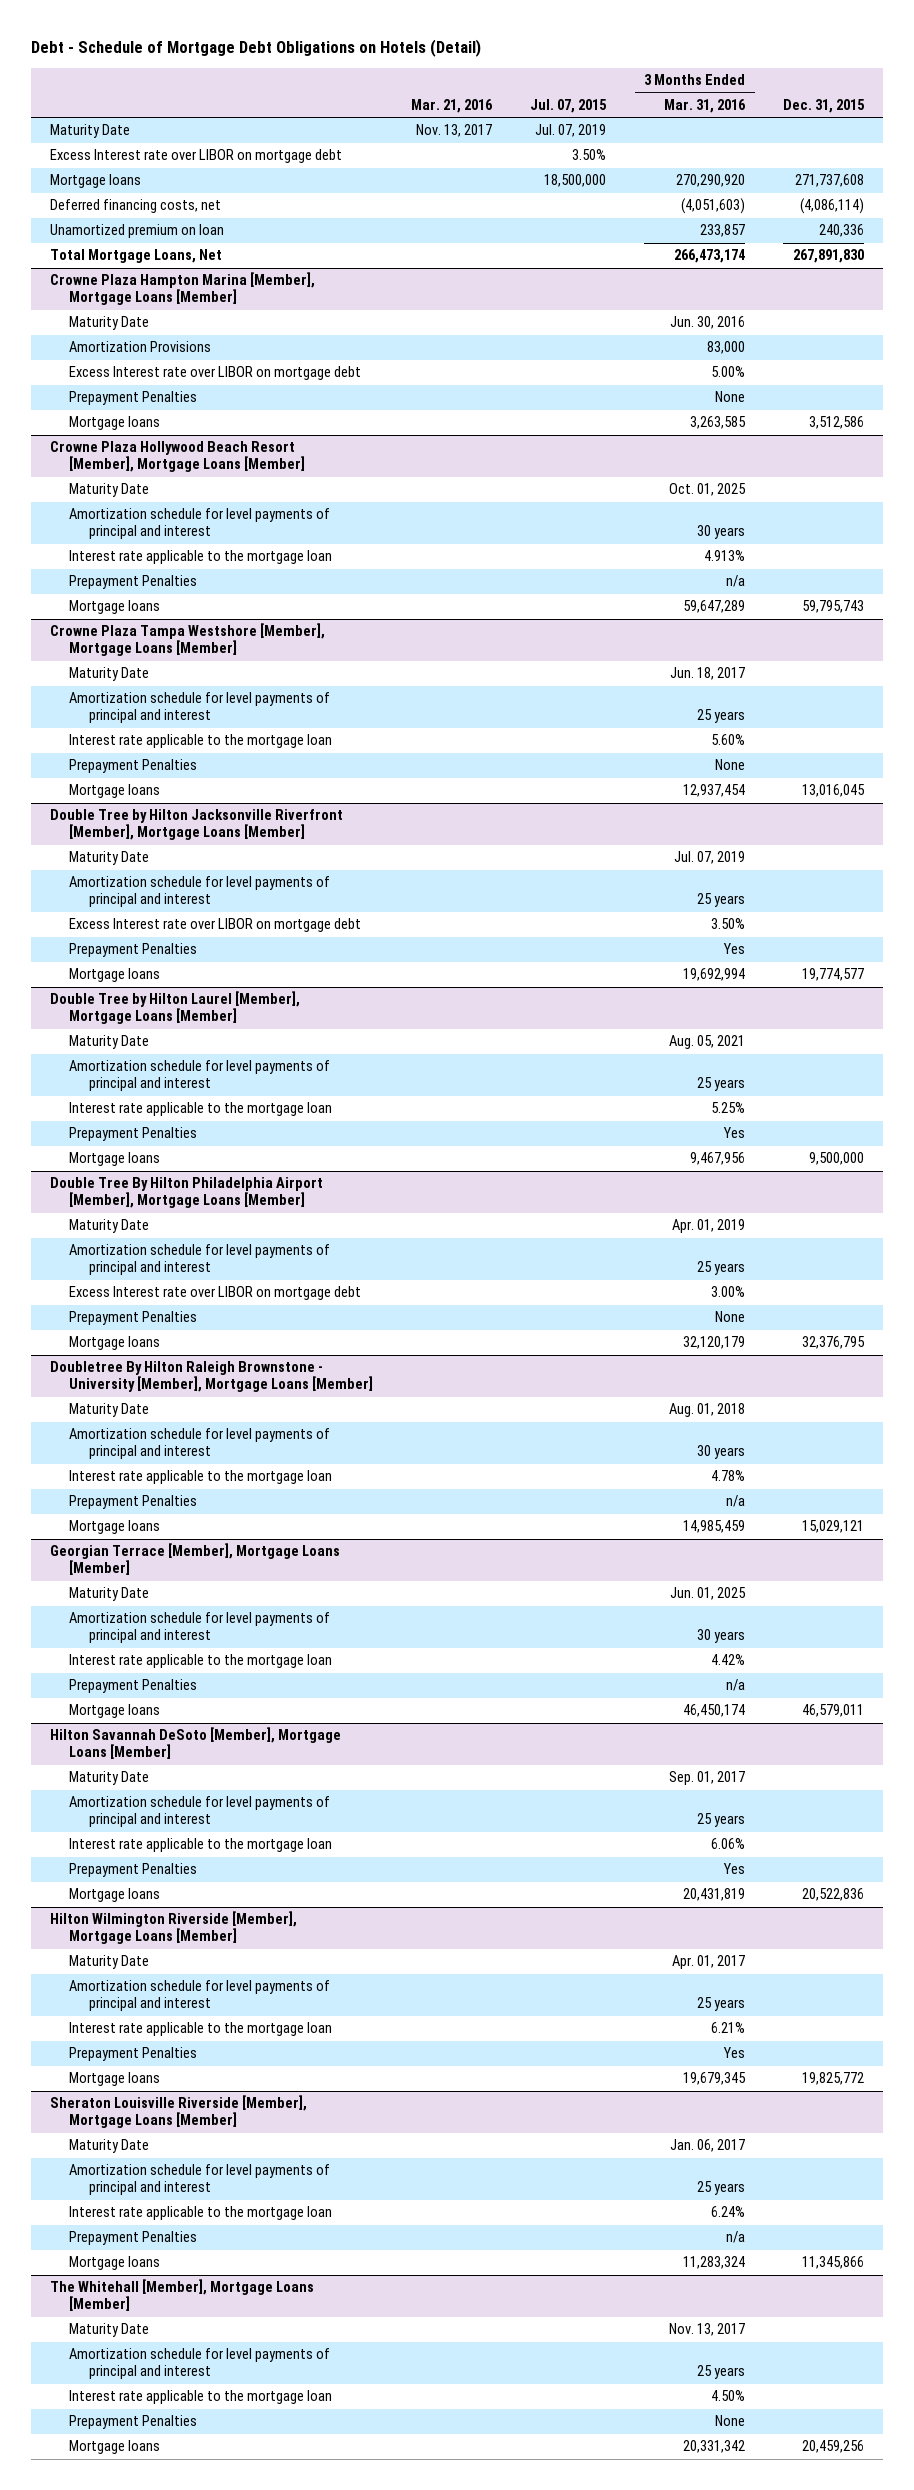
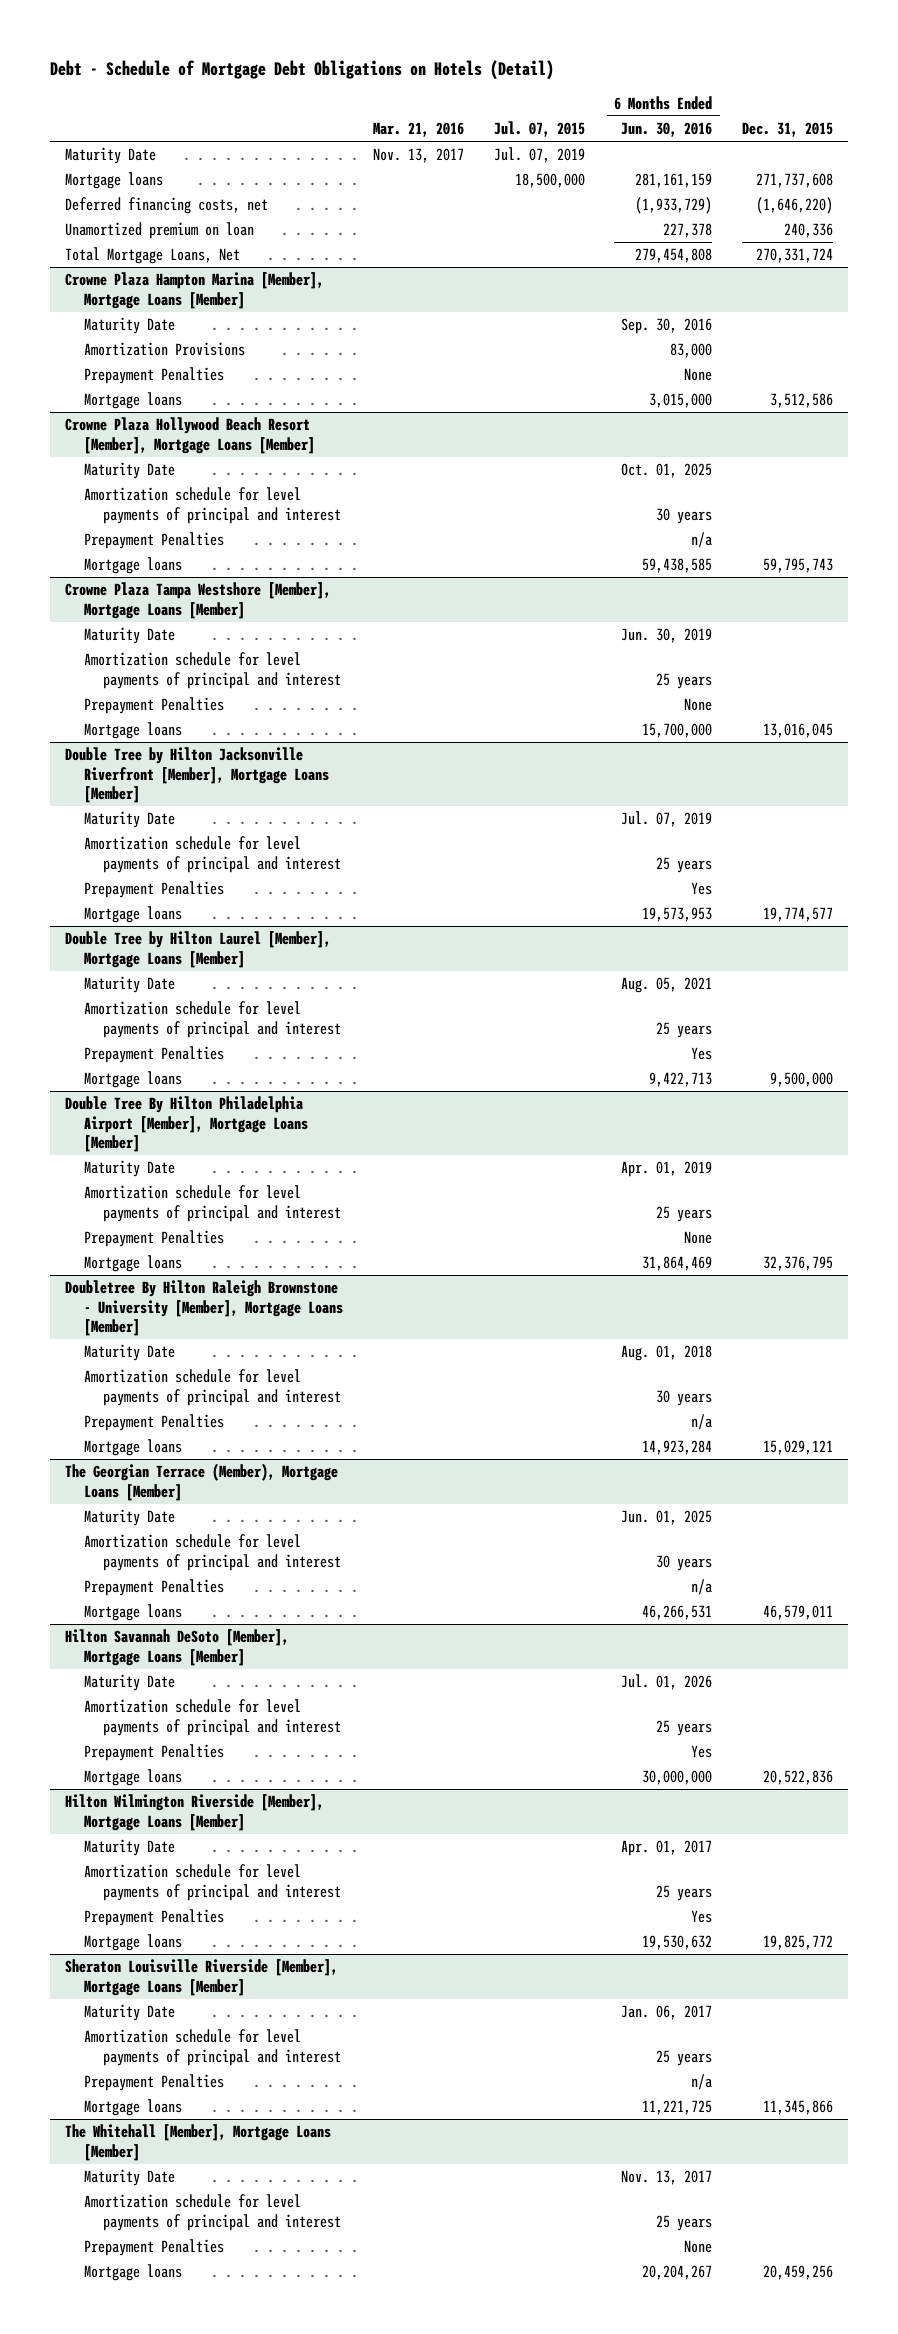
- | Mar. 21, 2016 | Jul. 07, 2015 | 3 Months Ended Mar. 31, 2016 | Dec. 31, 2015
+ | Mar. 21, 2016 | Jul. 07, 2015 | 6 Months Ended Jun. 30, 2016 | Dec. 31, 2015
- Excess Interest rate over LIBOR on mortgage debt | | 3.50% | |
- Deferred financing costs, net | | | (4,051,603) | (4,086,114)
+ Deferred financing costs, net | | | (1,933,729) | (1,646,220)
- Total Mortgage Loans, Net | | | 266,473,174 | 267,891,830
+ Total Mortgage Loans, Net | | | 279,454,808 | 270,331,724
@ Crowne Plaza Hampton Marina [Member], Mortgage Loans [Member]
- Excess Interest rate over LIBOR on mortgage debt | | | 5.00% |
@ Crowne Plaza Hollywood Beach Resort [Member], Mortgage Loans [Member]
- Interest rate applicable to the mortgage loan | | | 4.913% |
@ Crowne Plaza Tampa Westshore [Member], Mortgage Loans [Member]
- Interest rate applicable to the mortgage loan | | | 5.60% |
@ Double Tree by Hilton Jacksonville Riverfront [Member], Mortgage Loans [Member]
- Excess Interest rate over LIBOR on mortgage debt | | | 3.50% |
@ Double Tree by Hilton Laurel [Member], Mortgage Loans [Member]
- Interest rate applicable to the mortgage loan | | | 5.25% |
@ Double Tree By Hilton Philadelphia Airport [Member], Mortgage Loans [Member]
- Excess Interest rate over LIBOR on mortgage debt | | | 3.00% |
@ Doubletree By Hilton Raleigh Brownstone - University [Member], Mortgage Loans [Member]
- Interest rate applicable to the mortgage loan | | | 4.78% |
- Georgian Terrace [Member], Mortgage Loans [Member]
+ The Georgian Terrace (Member), Mortgage Loans [Member]
- Interest rate applicable to the mortgage loan | | | 4.42% |
@ Hilton Savannah DeSoto [Member], Mortgage Loans [Member]
- Interest rate applicable to the mortgage loan | | | 6.06% |
@ Hilton Wilmington Riverside [Member], Mortgage Loans [Member]
- Interest rate applicable to the mortgage loan | | | 6.21% |
@ Sheraton Louisville Riverside [Member], Mortgage Loans [Member]
- Interest rate applicable to the mortgage loan | | | 6.24% |
@ The Whitehall [Member], Mortgage Loans [Member]
- Interest rate applicable to the mortgage loan | | | 4.50% |

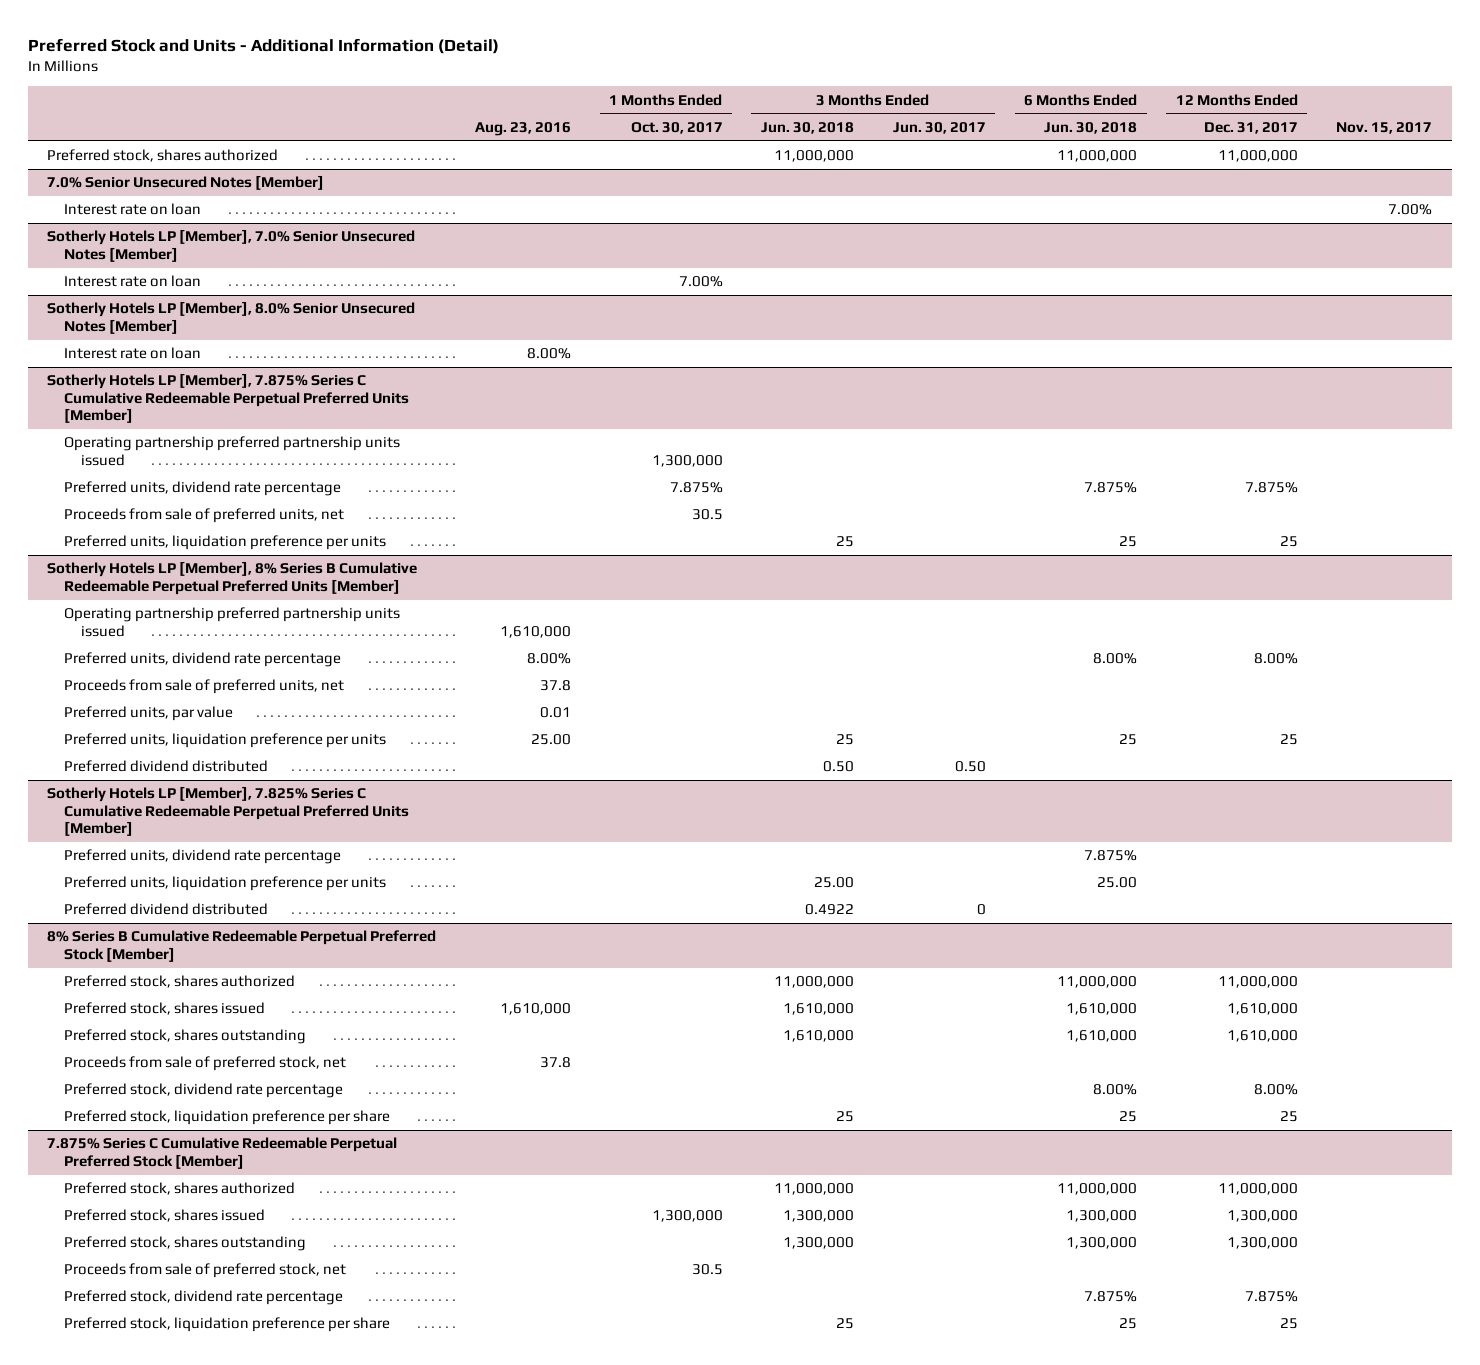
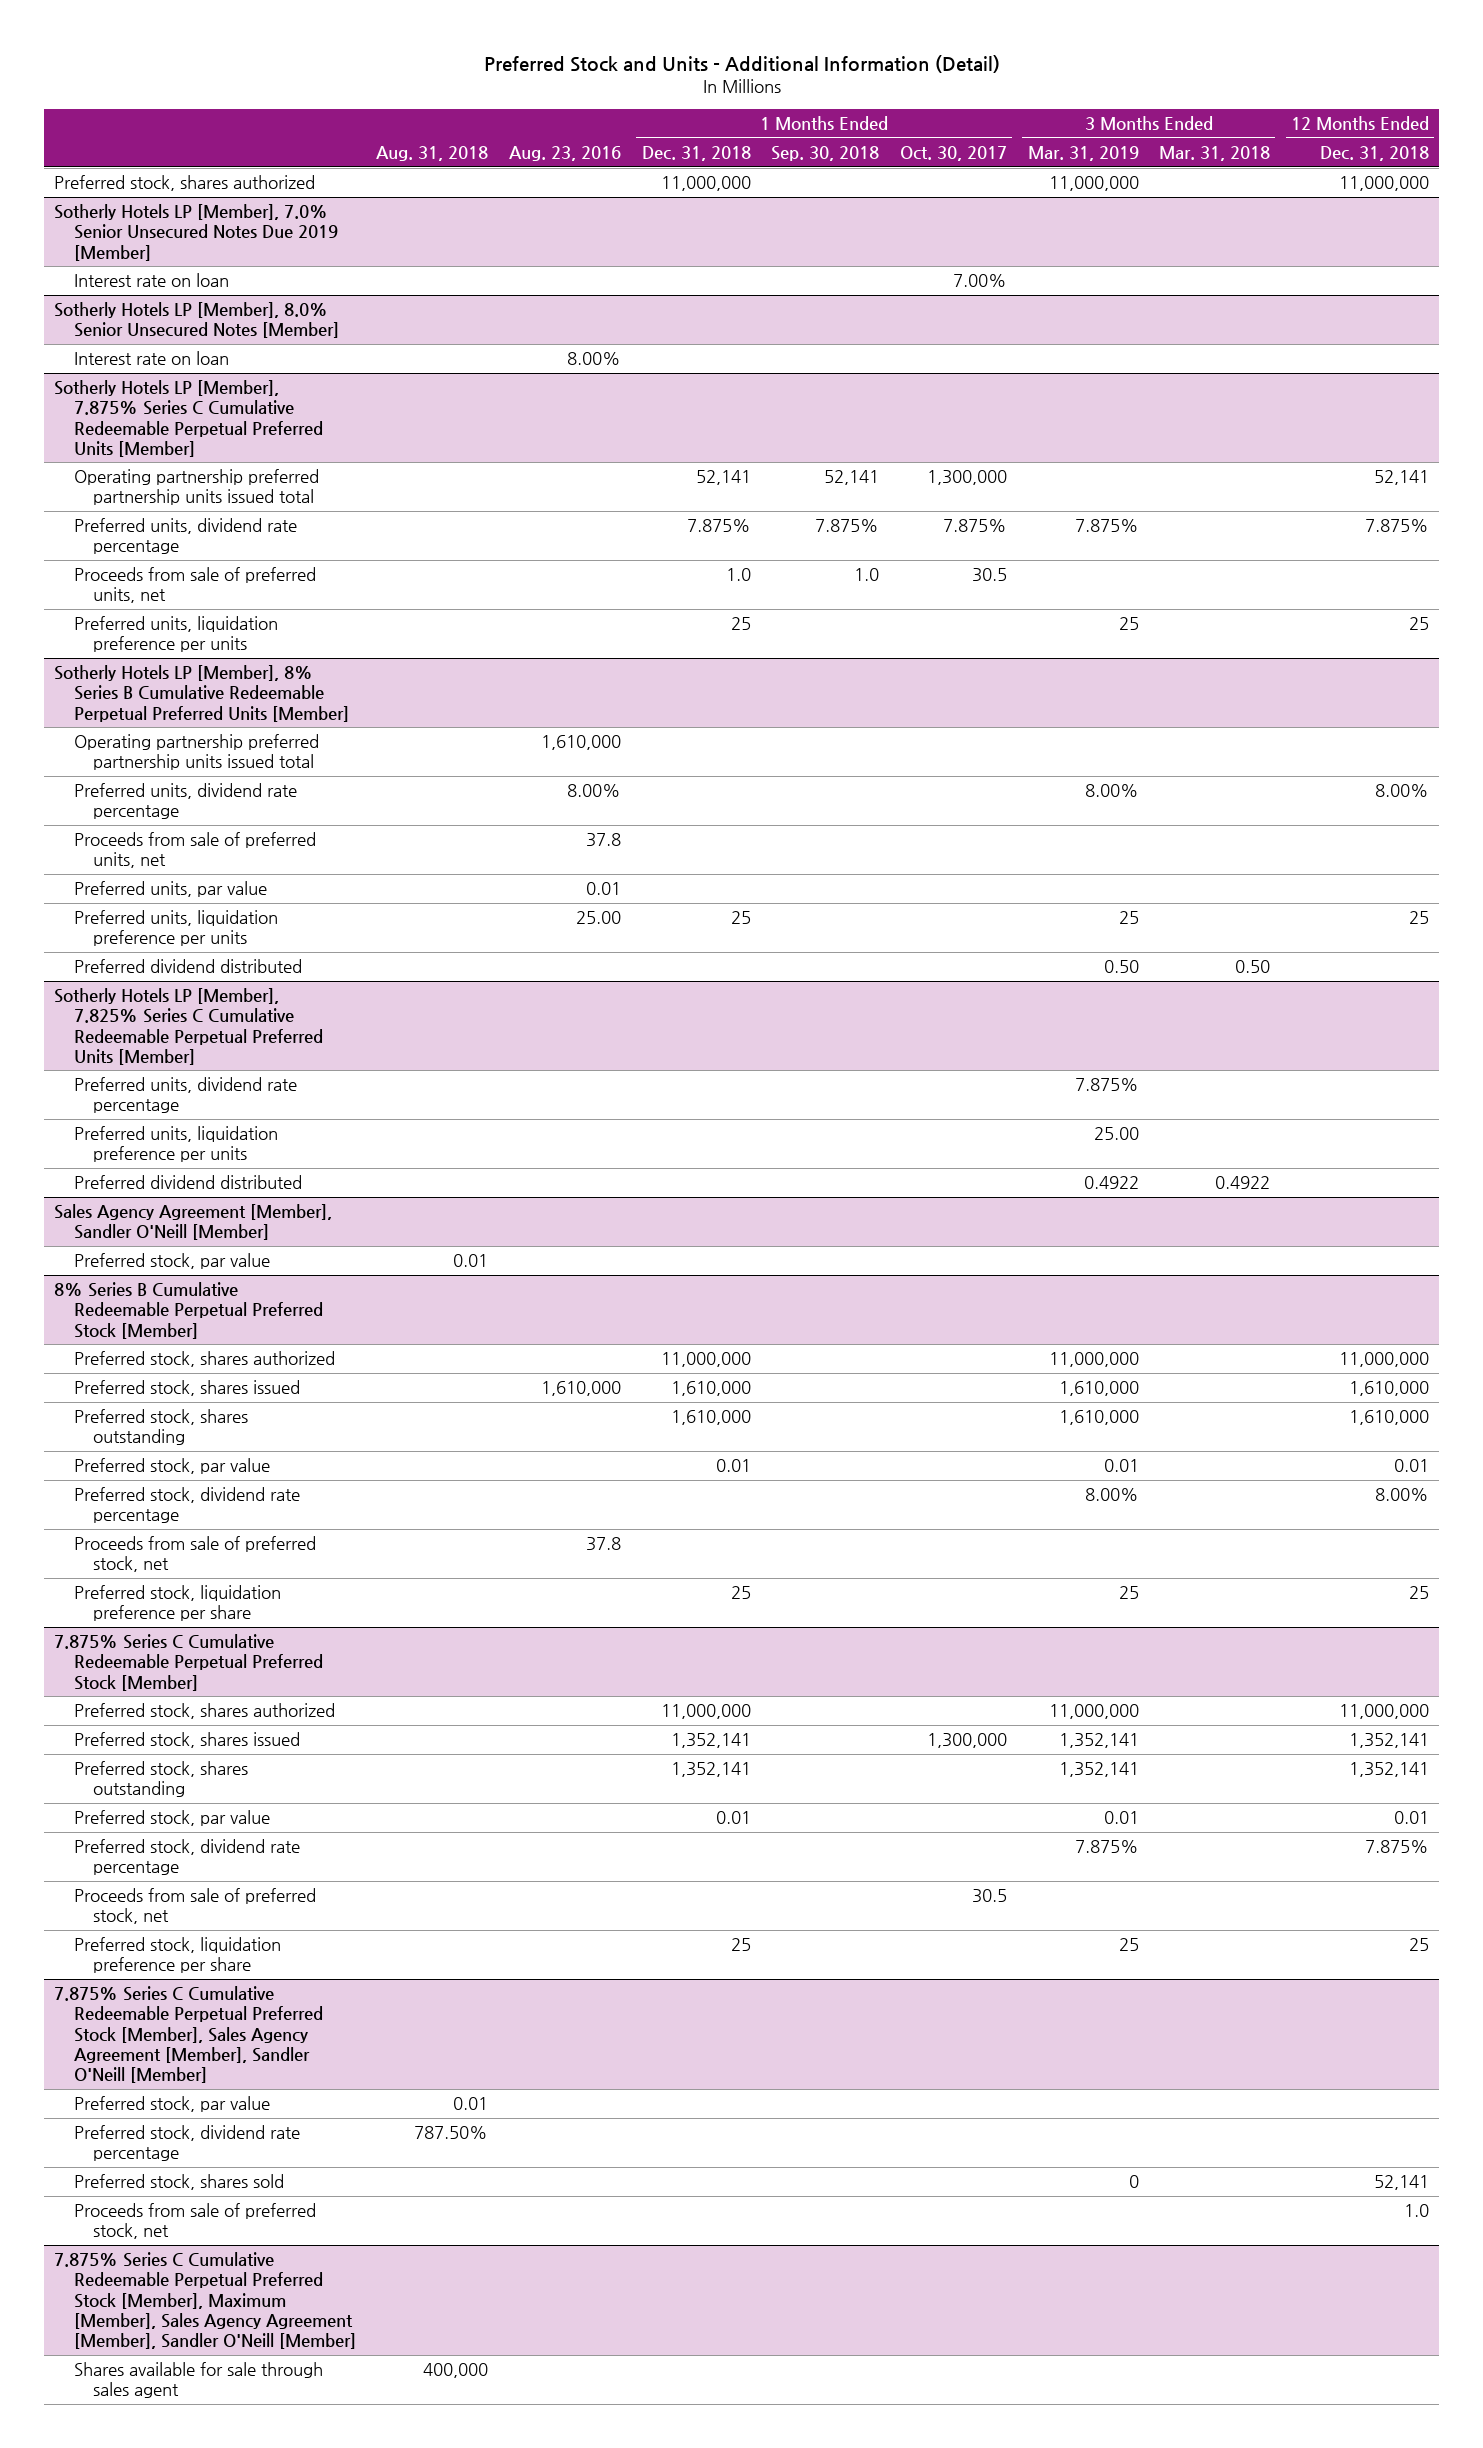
- | Aug. 23, 2016 | 1 Months Ended Oct. 30, 2017 | 3 Months Ended Jun. 30, 2018 | 3 Months Ended Jun. 30, 2017 | 6 Months Ended Jun. 30, 2018 | 12 Months Ended Dec. 31, 2017 | Nov. 15, 2017
+ | Aug. 31, 2018 | Aug. 23, 2016 | 1 Months Ended Dec. 31, 2018 | 1 Months Ended Sep. 30, 2018 | 1 Months Ended Oct. 30, 2017 | 3 Months Ended Mar. 31, 2019 | 3 Months Ended Mar. 31, 2018 | 12 Months Ended Dec. 31, 2018
- 7.0% Senior Unsecured Notes [Member]
- Interest rate on loan | | | | | | | 7.00%
- Sotherly Hotels LP [Member], 7.0% Senior Unsecured Notes [Member]
+ Sotherly Hotels LP [Member], 7.0% Senior Unsecured Notes Due 2019 [Member]
@ Sotherly Hotels LP [Member], 7.875% Series C Cumulative Redeemable Perpetual Preferred Units [Member]
- Operating partnership preferred partnership units issued | | 1,300,000 | | | | |
+ Operating partnership preferred partnership units issued total | | | 52,141 | 52,141 | 1,300,000 | | | 52,141
@ Sotherly Hotels LP [Member], 8% Series B Cumulative Redeemable Perpetual Preferred Units [Member]
- Operating partnership preferred partnership units issued | 1,610,000 | | | | | |
+ Operating partnership preferred partnership units issued total | | 1,610,000 | | | | | |
+ Sales Agency Agreement [Member], Sandler O'Neill [Member]
+ Preferred stock, par value | 0.01 | | | | | | |
@ 8% Series B Cumulative Redeemable Perpetual Preferred Stock [Member]
+ Preferred stock, par value | | | 0.01 | | | 0.01 | | 0.01
moved down: Proceeds from sale of preferred stock, net | | 37.8 | | | | | |
@ 7.875% Series C Cumulative Redeemable Perpetual Preferred Stock [Member]
+ Preferred stock, par value | | | 0.01 | | | 0.01 | | 0.01
moved down: Proceeds from sale of preferred stock, net | | | | | 30.5 | | |
+ 7.875% Series C Cumulative Redeemable Perpetual Preferred Stock [Member], Sales Agency Agreement [Member], Sandler O'Neill [Member]
+ Preferred stock, par value | 0.01 | | | | | | |
+ Preferred stock, dividend rate percentage | 787.50% | | | | | | |
+ Preferred stock, shares sold | | | | | | 0 | | 52,141
+ Proceeds from sale of preferred stock, net | | | | | | | | 1.0
+ 7.875% Series C Cumulative Redeemable Perpetual Preferred Stock [Member], Maximum [Member], Sales Agency Agreement [Member], Sandler O'Neill [Member]
+ Shares available for sale through sales agent | 400,000 | | | | | | |

